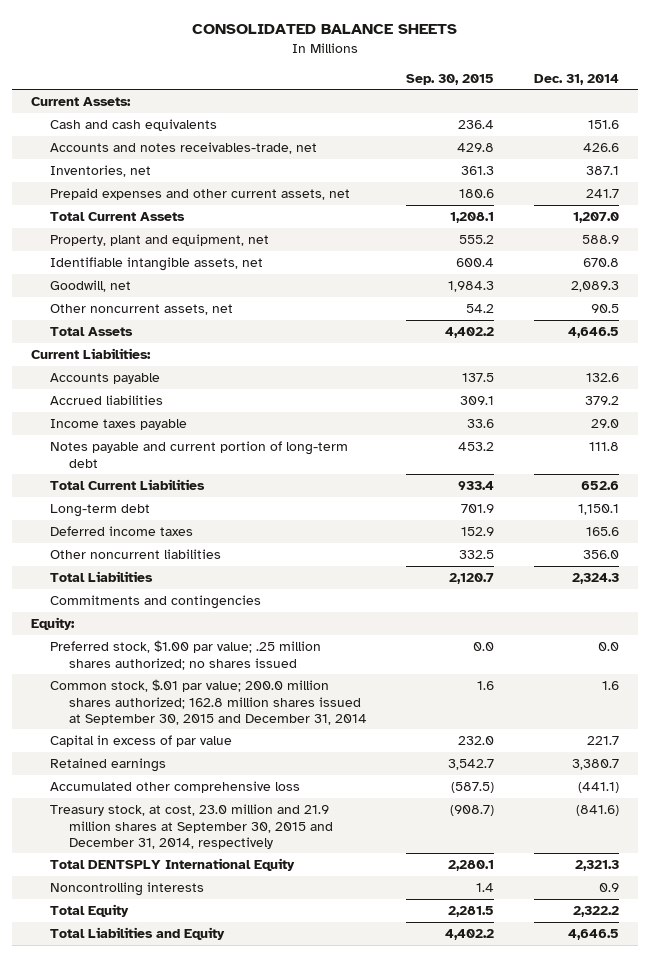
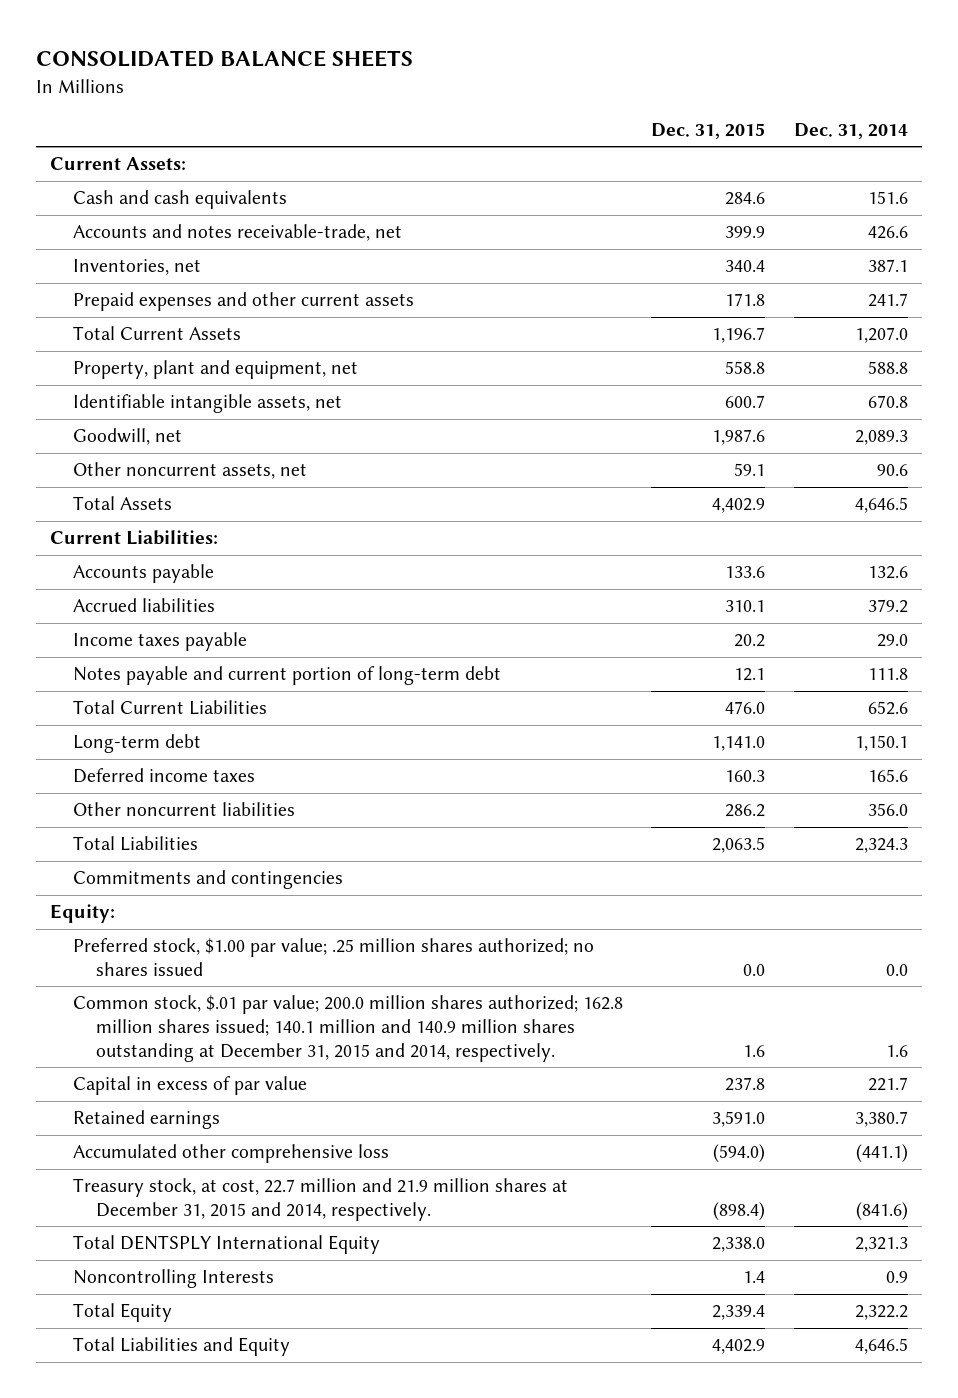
- | Sep. 30, 2015 | Dec. 31, 2014
+ | Dec. 31, 2015 | Dec. 31, 2014
- Accounts and notes receivables-trade, net | 429.8 | 426.6
+ Accounts and notes receivable-trade, net | 399.9 | 426.6
- Prepaid expenses and other current assets, net | 180.6 | 241.7
+ Prepaid expenses and other current assets | 171.8 | 241.7
- Property, plant and equipment, net | 555.2 | 588.9
+ Property, plant and equipment, net | 558.8 | 588.8
- Other noncurrent assets, net | 54.2 | 90.5
+ Other noncurrent assets, net | 59.1 | 90.6
- Common stock, $.01 par value; 200.0 million shares authorized; 162.8 million shares issued at September 30, 2015 and December 31, 2014 | 1.6 | 1.6
+ Common stock, $.01 par value; 200.0 million shares authorized; 162.8 million shares issued; 140.1 million and 140.9 million shares outstanding at December 31, 2015 and 2014, respectively. | 1.6 | 1.6
- Treasury stock, at cost, 23.0 million and 21.9 million shares at September 30, 2015 and December 31, 2014, respectively | (908.7) | (841.6)
+ Treasury stock, at cost, 22.7 million and 21.9 million shares at December 31, 2015 and 2014, respectively. | (898.4) | (841.6)
- Noncontrolling interests | 1.4 | 0.9
+ Noncontrolling Interests | 1.4 | 0.9

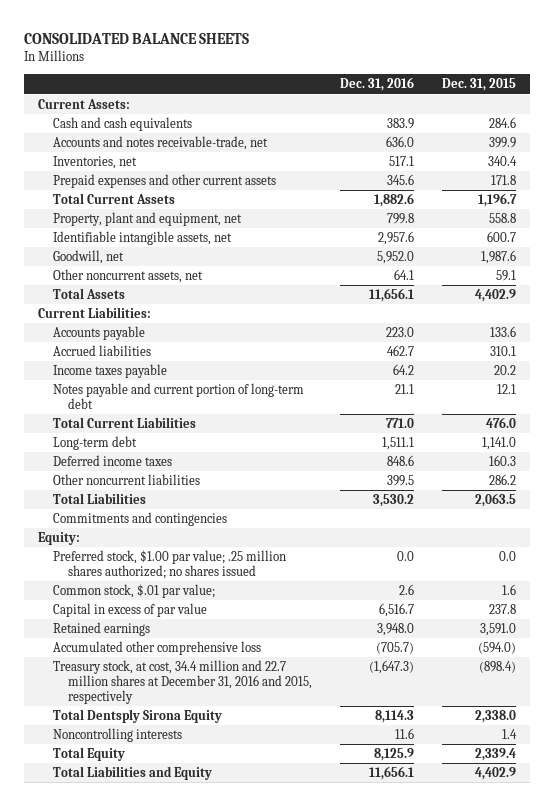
- | Dec. 31, 2015 | Dec. 31, 2014
+ | Dec. 31, 2016 | Dec. 31, 2015
- Common stock, $.01 par value; 200.0 million shares authorized; 162.8 million shares issued; 140.1 million and 140.9 million shares outstanding at December 31, 2015 and 2014, respectively. | 1.6 | 1.6
+ Common stock, $.01 par value; | 2.6 | 1.6
- Treasury stock, at cost, 22.7 million and 21.9 million shares at December 31, 2015 and 2014, respectively. | (898.4) | (841.6)
- Total DENTSPLY International Equity | 2,338.0 | 2,321.3
- Noncontrolling Interests | 1.4 | 0.9
+ Treasury stock, at cost, 34.4 million and 22.7 million shares at December 31, 2016 and 2015, respectively | (1,647.3) | (898.4)
+ Total Dentsply Sirona Equity | 8,114.3 | 2,338.0
+ Noncontrolling interests | 11.6 | 1.4

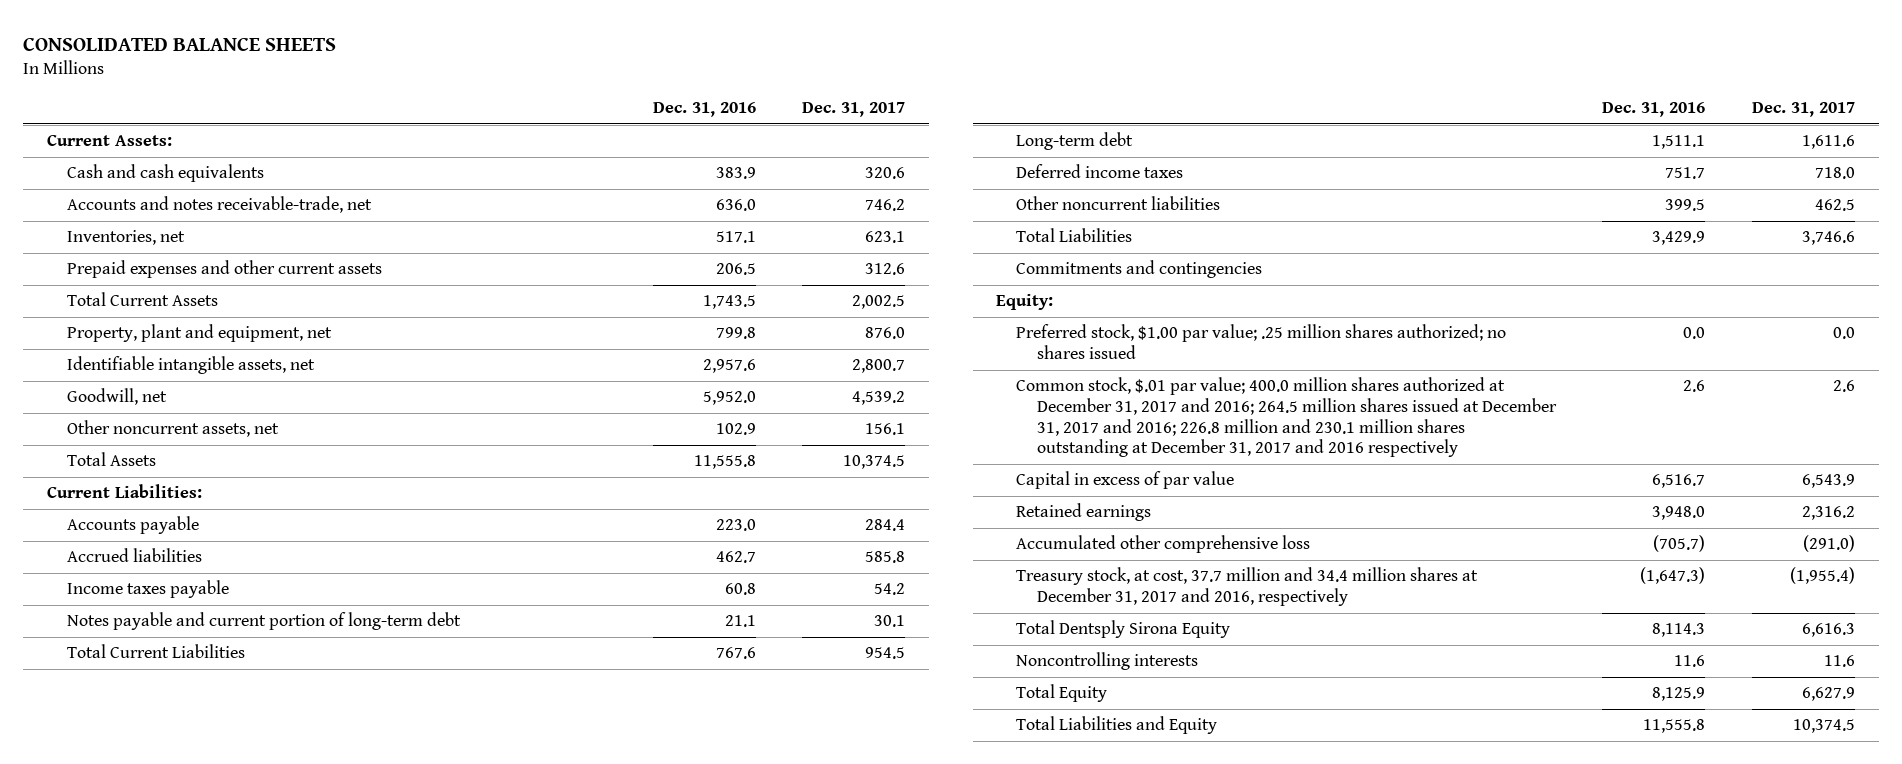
- | Dec. 31, 2016 | Dec. 31, 2015
+ | Dec. 31, 2016 | Dec. 31, 2017
- Prepaid expenses and other current assets | 345.6 | 171.8
- Total Current Assets | 1,882.6 | 1,196.7
+ Prepaid expenses and other current assets | 206.5 | 312.6
+ Total Current Assets | 1,743.5 | 2,002.5
- Other noncurrent assets, net | 64.1 | 59.1
- Total Assets | 11,656.1 | 4,402.9
+ Other noncurrent assets, net | 102.9 | 156.1
+ Total Assets | 11,555.8 | 10,374.5
- Income taxes payable | 64.2 | 20.2
+ Income taxes payable | 60.8 | 54.2
- Total Current Liabilities | 771.0 | 476.0
+ Total Current Liabilities | 767.6 | 954.5
- Deferred income taxes | 848.6 | 160.3
+ Deferred income taxes | 751.7 | 718.0
- Total Liabilities | 3,530.2 | 2,063.5
+ Total Liabilities | 3,429.9 | 3,746.6
- Common stock, $.01 par value; | 2.6 | 1.6
+ Common stock, $.01 par value; 400.0 million shares authorized at December 31, 2017 and 2016; 264.5 million shares issued at December 31, 2017 and 2016; 226.8 million and 230.1 million shares outstanding at December 31, 2017 and 2016 respectively | 2.6 | 2.6
- Treasury stock, at cost, 34.4 million and 22.7 million shares at December 31, 2016 and 2015, respectively | (1,647.3) | (898.4)
+ Treasury stock, at cost, 37.7 million and 34.4 million shares at December 31, 2017 and 2016, respectively | (1,647.3) | (1,955.4)
- Total Liabilities and Equity | 11,656.1 | 4,402.9
+ Total Liabilities and Equity | 11,555.8 | 10,374.5

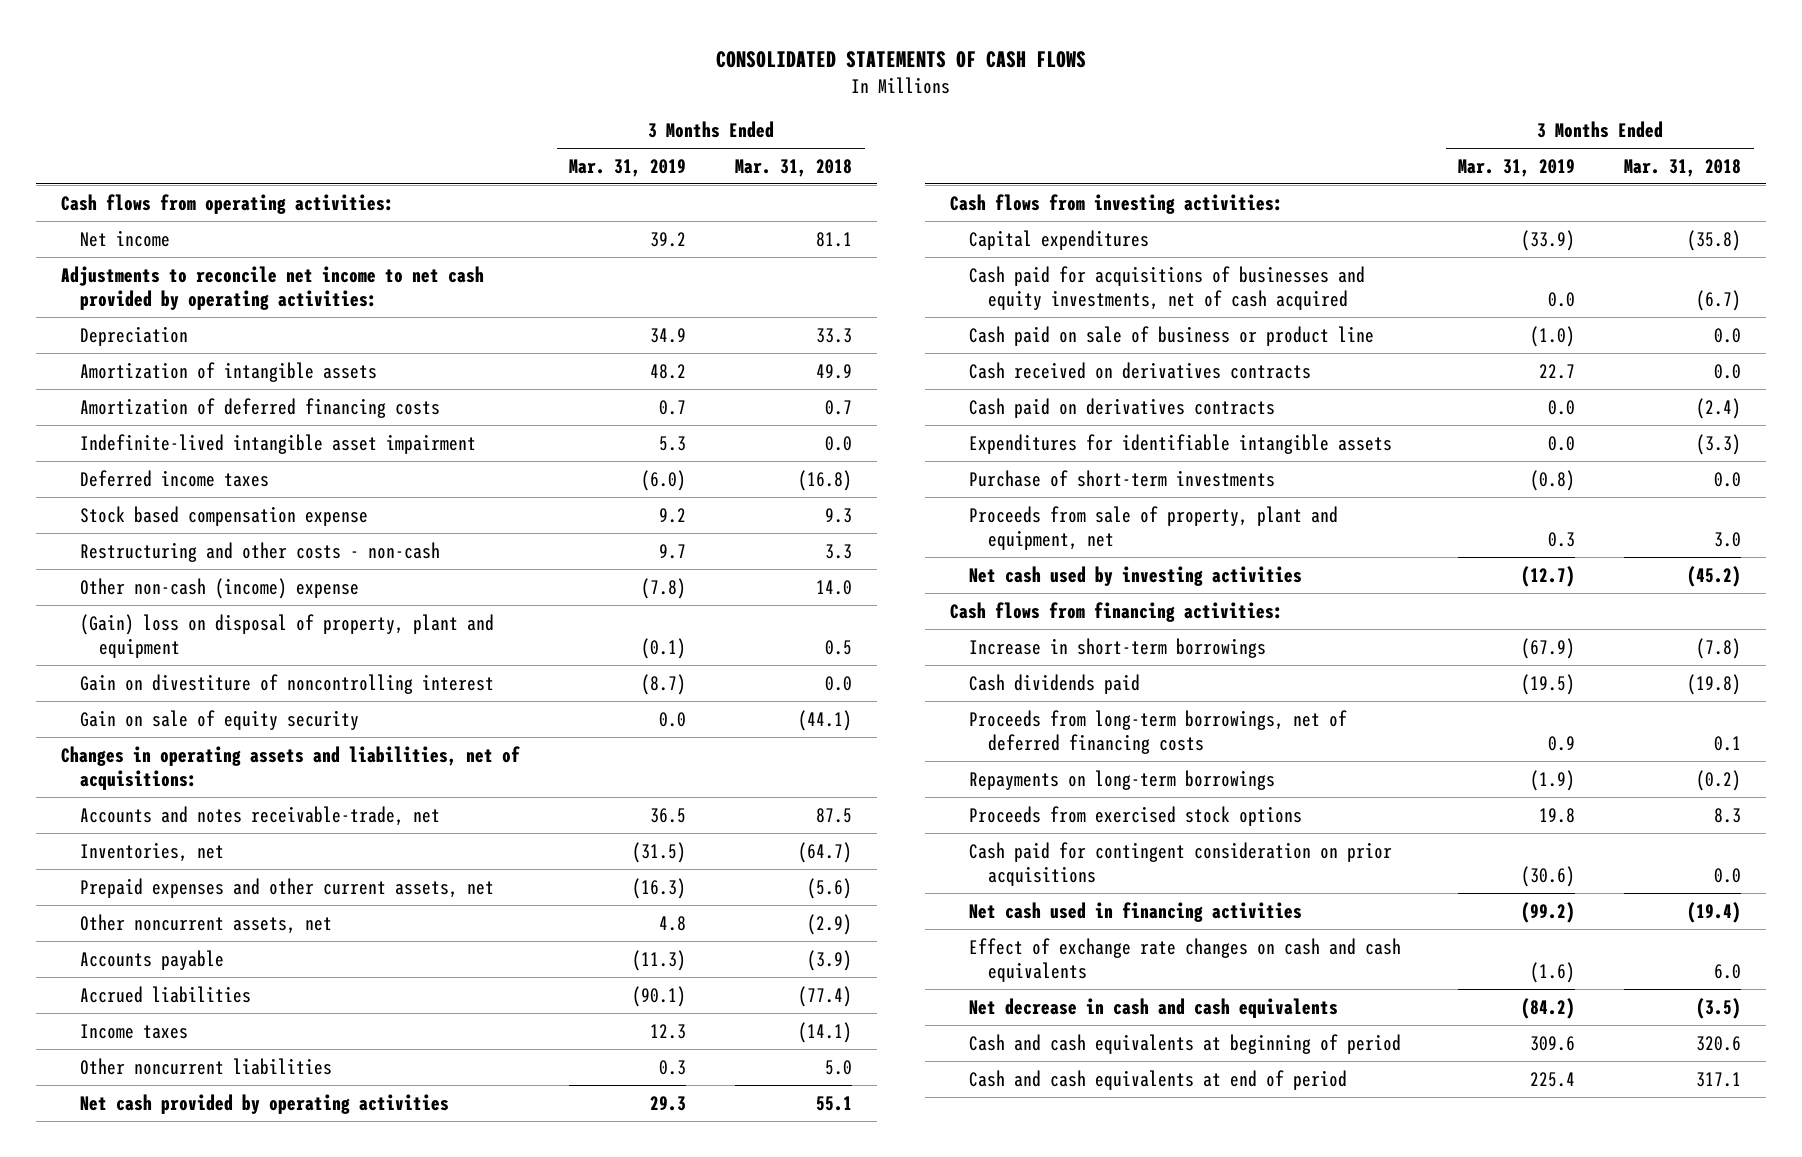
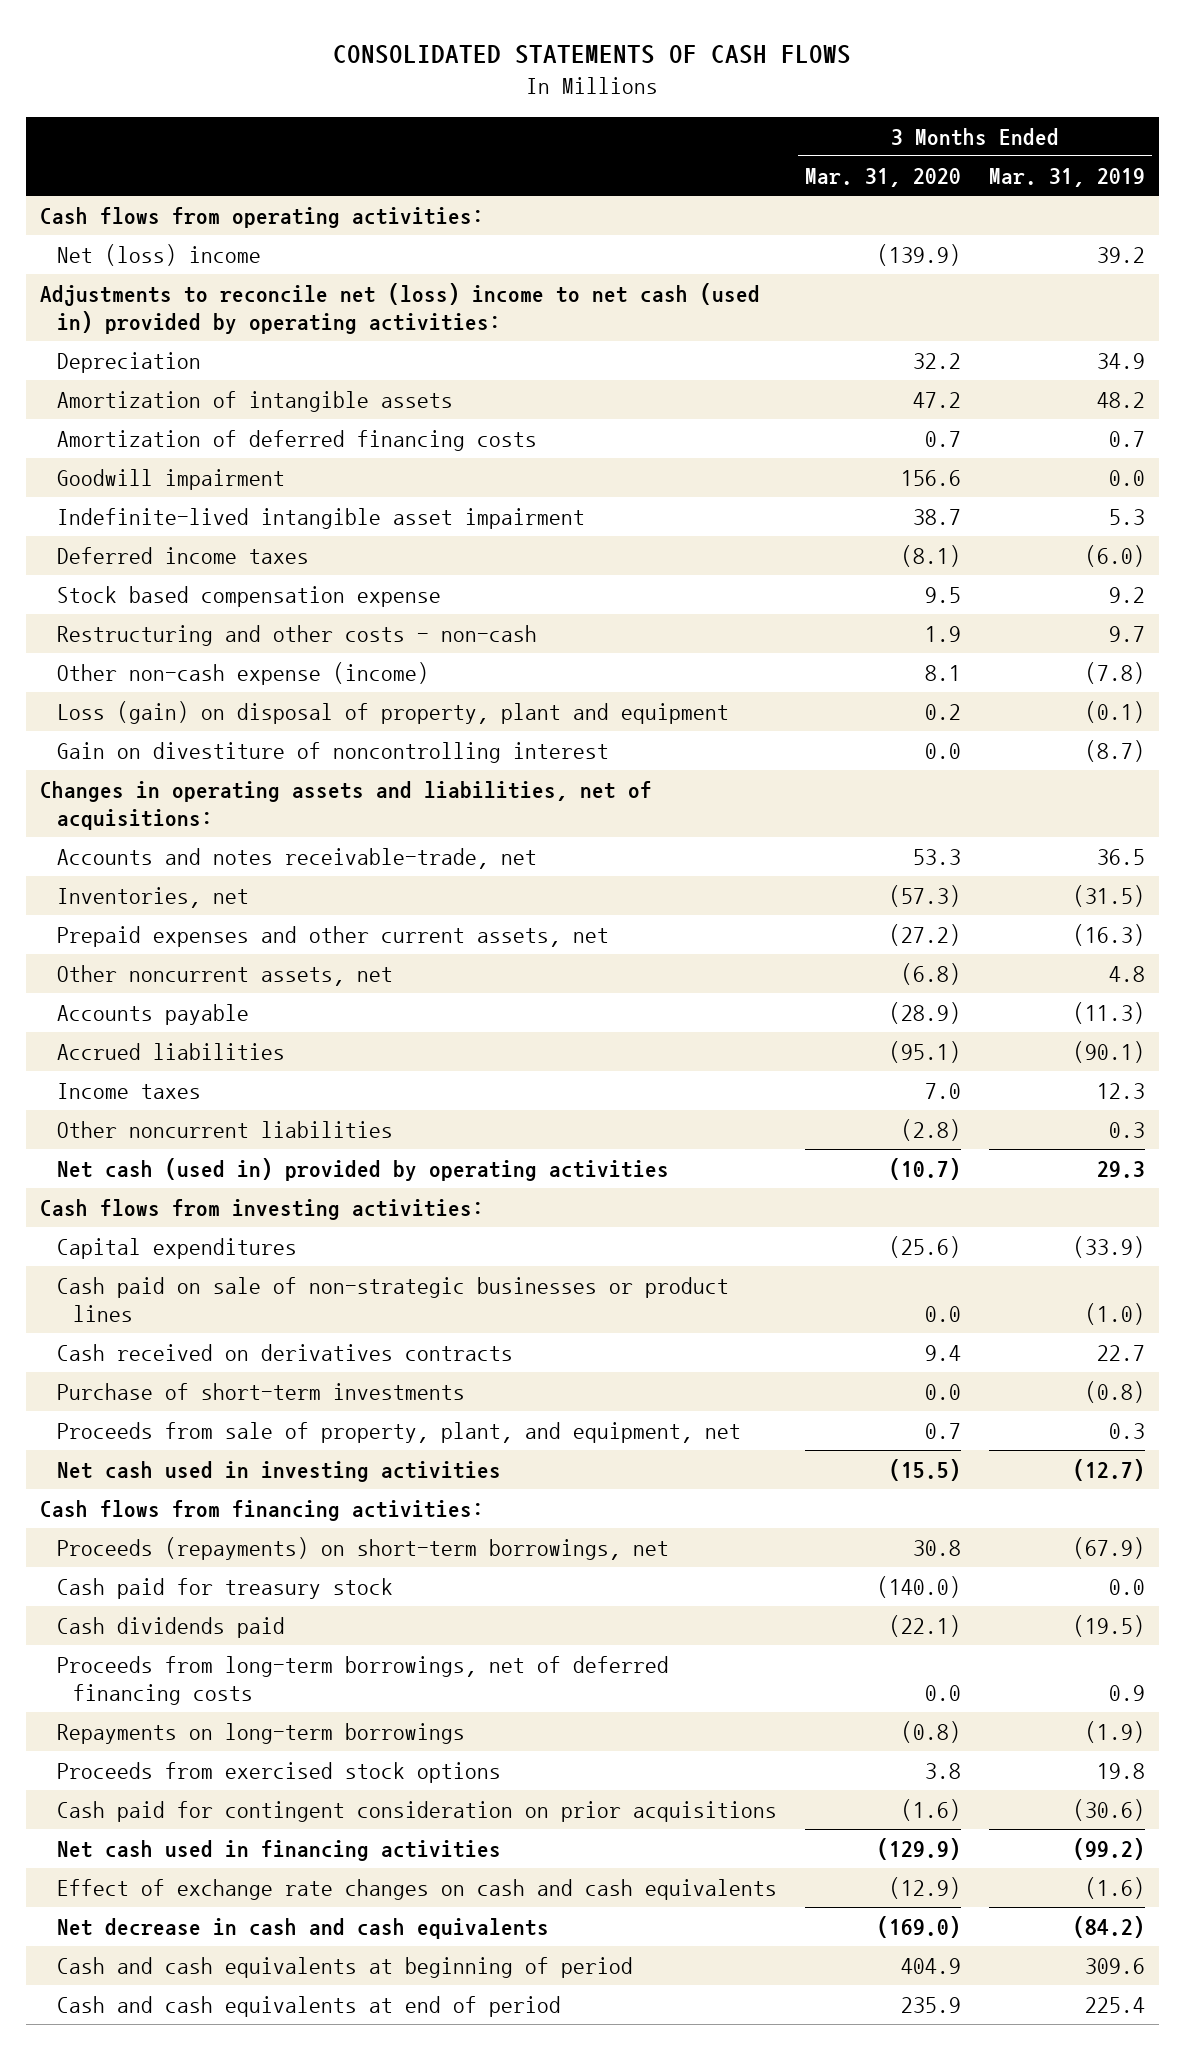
- | 3 Months Ended Mar. 31, 2019 | 3 Months Ended Mar. 31, 2018
+ | 3 Months Ended Mar. 31, 2020 | 3 Months Ended Mar. 31, 2019
- Net income | 39.2 | 81.1
- Adjustments to reconcile net income to net cash provided by operating activities:
+ Net (loss) income | (139.9) | 39.2
+ Adjustments to reconcile net (loss) income to net cash (used in) provided by operating activities:
+ Goodwill impairment | 156.6 | 0.0
- Other non-cash (income) expense | (7.8) | 14.0
- (Gain) loss on disposal of property, plant and equipment | (0.1) | 0.5
+ Other non-cash expense (income) | 8.1 | (7.8)
+ Loss (gain) on disposal of property, plant and equipment | 0.2 | (0.1)
- Gain on sale of equity security | 0.0 | (44.1)
- Net cash provided by operating activities | 29.3 | 55.1
+ Net cash (used in) provided by operating activities | (10.7) | 29.3
- Cash paid for acquisitions of businesses and equity investments, net of cash acquired | 0.0 | (6.7)
- Cash paid on sale of business or product line | (1.0) | 0.0
+ Cash paid on sale of non-strategic businesses or product lines | 0.0 | (1.0)
- Cash paid on derivatives contracts | 0.0 | (2.4)
- Expenditures for identifiable intangible assets | 0.0 | (3.3)
- Proceeds from sale of property, plant and equipment, net | 0.3 | 3.0
- Net cash used by investing activities | (12.7) | (45.2)
+ Proceeds from sale of property, plant, and equipment, net | 0.7 | 0.3
+ Net cash used in investing activities | (15.5) | (12.7)
- Increase in short-term borrowings | (67.9) | (7.8)
+ Proceeds (repayments) on short-term borrowings, net | 30.8 | (67.9)
+ Cash paid for treasury stock | (140.0) | 0.0

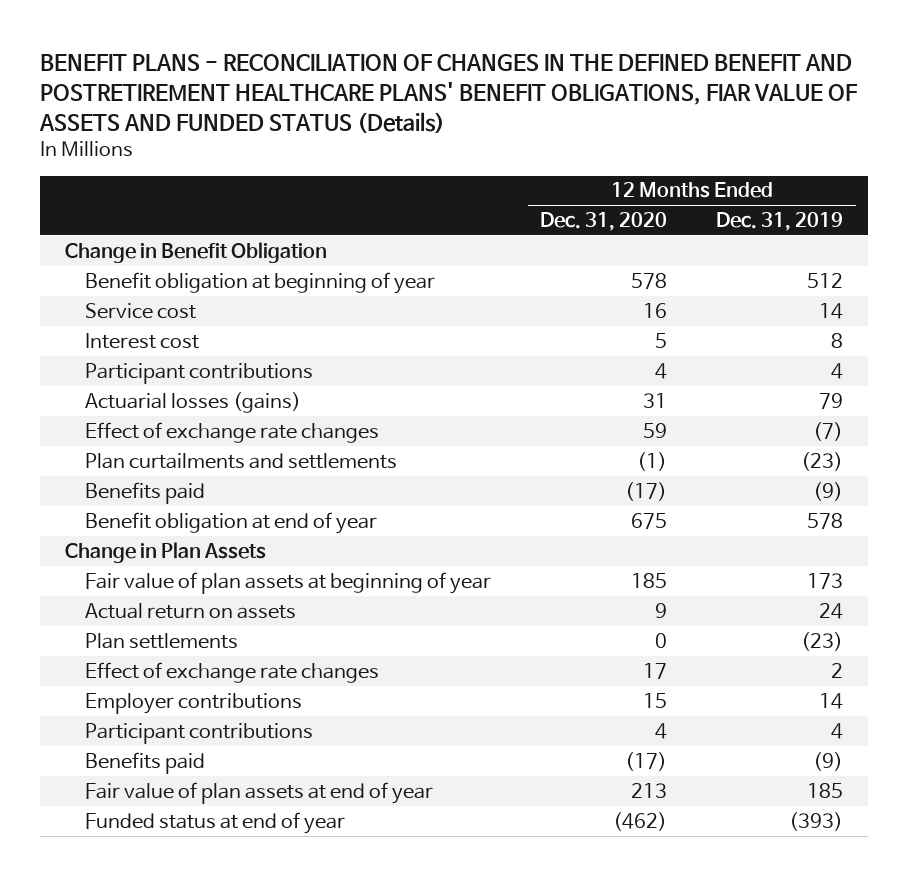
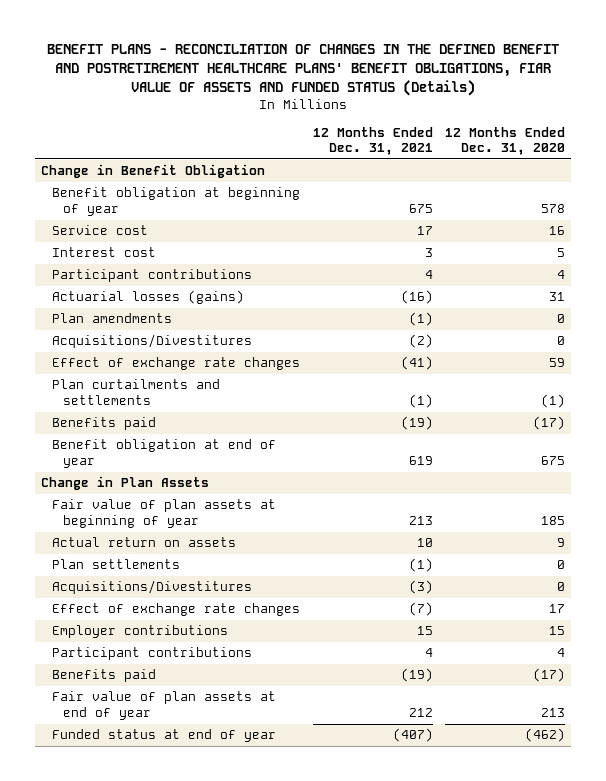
- | 12 Months Ended Dec. 31, 2020 | 12 Months Ended Dec. 31, 2019
+ | 12 Months Ended Dec. 31, 2021 | 12 Months Ended Dec. 31, 2020
+ Plan amendments | (1) | 0
+ Acquisitions/Divestitures | (2) | 0
+ Acquisitions/Divestitures | (3) | 0

